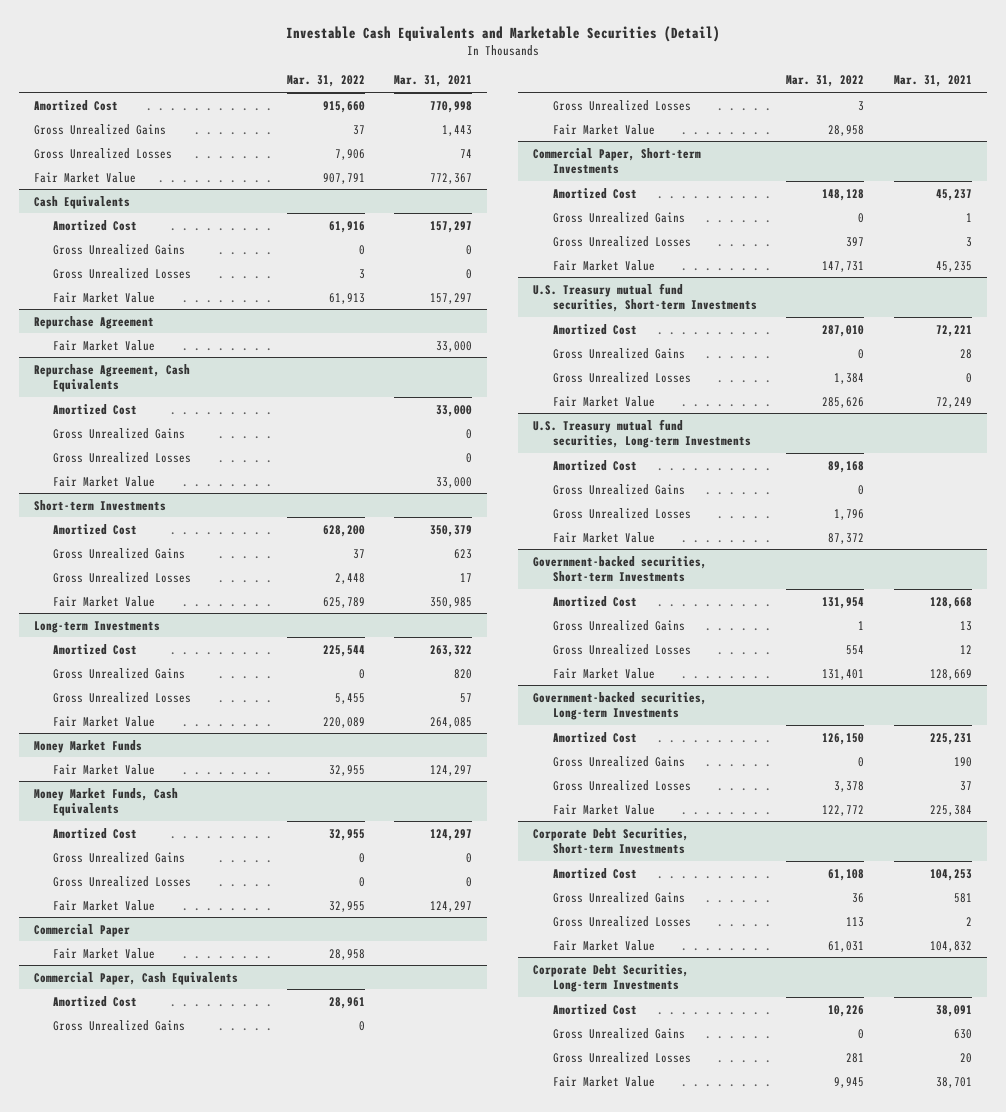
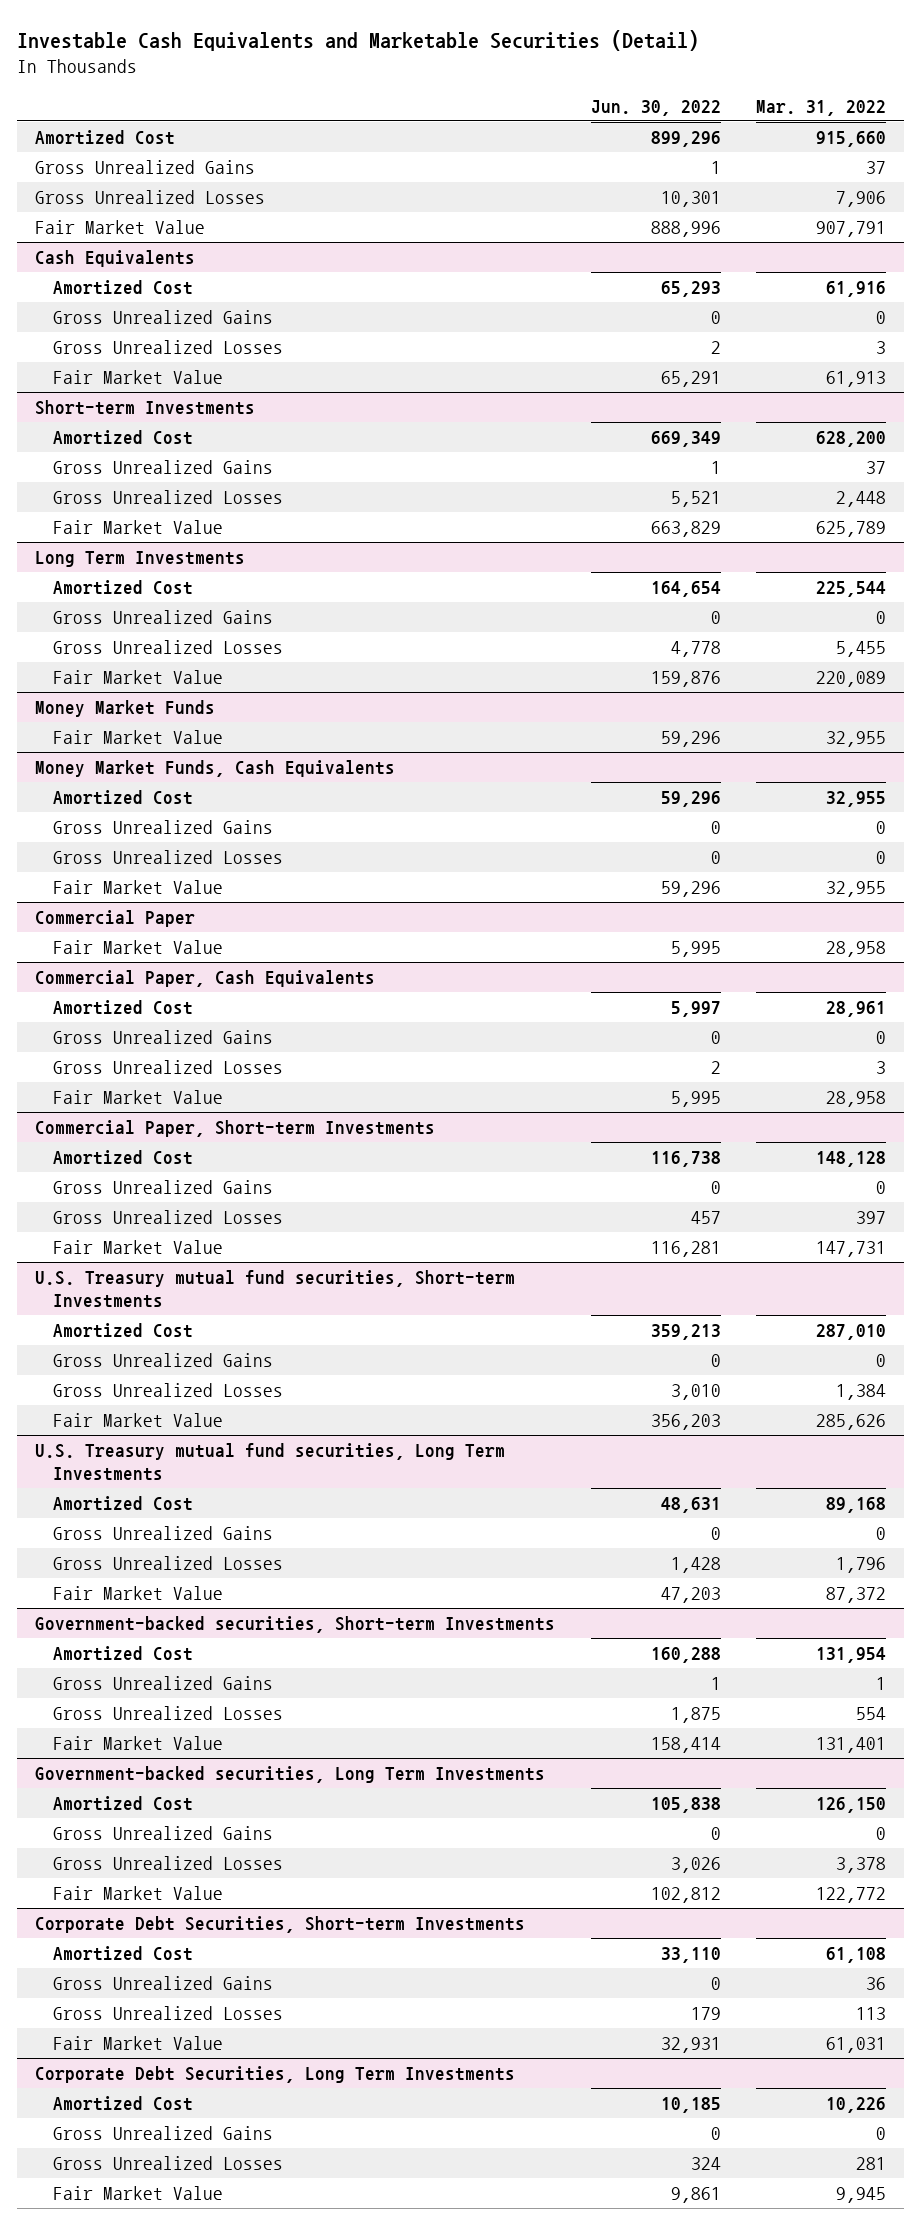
- | Mar. 31, 2022 | Mar. 31, 2021
+ | Jun. 30, 2022 | Mar. 31, 2022
- Repurchase Agreement
- Fair Market Value | | 33,000
- Repurchase Agreement, Cash Equivalents
- Amortized Cost | | 33,000
- Gross Unrealized Gains | | 0
- Gross Unrealized Losses | | 0
- Fair Market Value | | 33,000
- Long-term Investments
+ Long Term Investments
- U.S. Treasury mutual fund securities, Long-term Investments
+ U.S. Treasury mutual fund securities, Long Term Investments
- Government-backed securities, Long-term Investments
+ Government-backed securities, Long Term Investments
- Corporate Debt Securities, Long-term Investments
+ Corporate Debt Securities, Long Term Investments

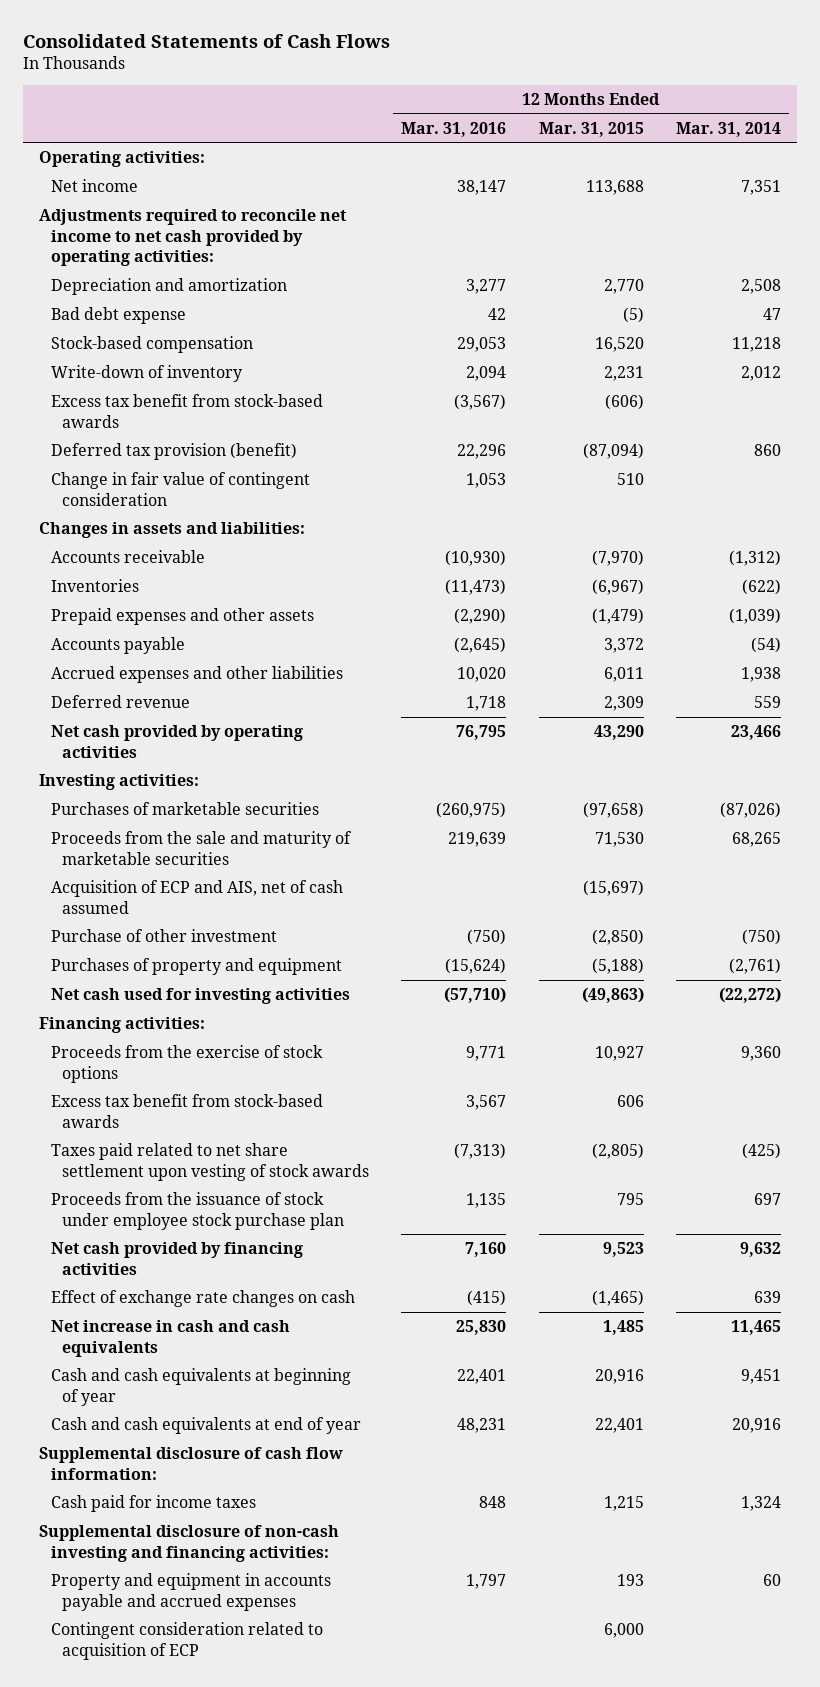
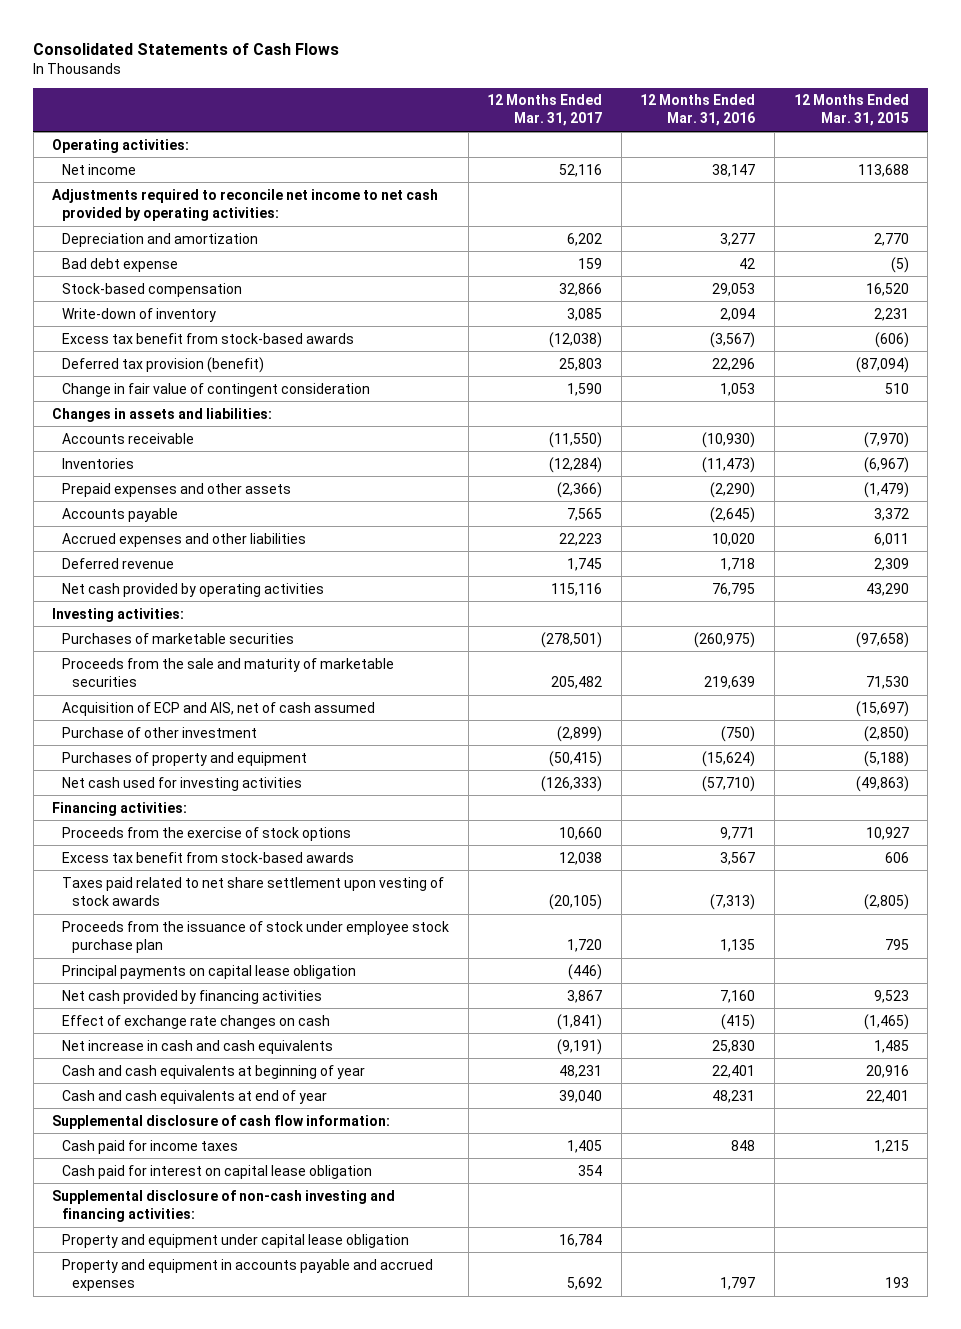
- | 12 Months Ended Mar. 31, 2016 | 12 Months Ended Mar. 31, 2015 | 12 Months Ended Mar. 31, 2014
+ | 12 Months Ended Mar. 31, 2017 | 12 Months Ended Mar. 31, 2016 | 12 Months Ended Mar. 31, 2015
+ Principal payments on capital lease obligation | (446) | |
+ Cash paid for interest on capital lease obligation | 354 | |
+ Property and equipment under capital lease obligation | 16,784 | |
- Contingent consideration related to acquisition of ECP | | 6,000 |

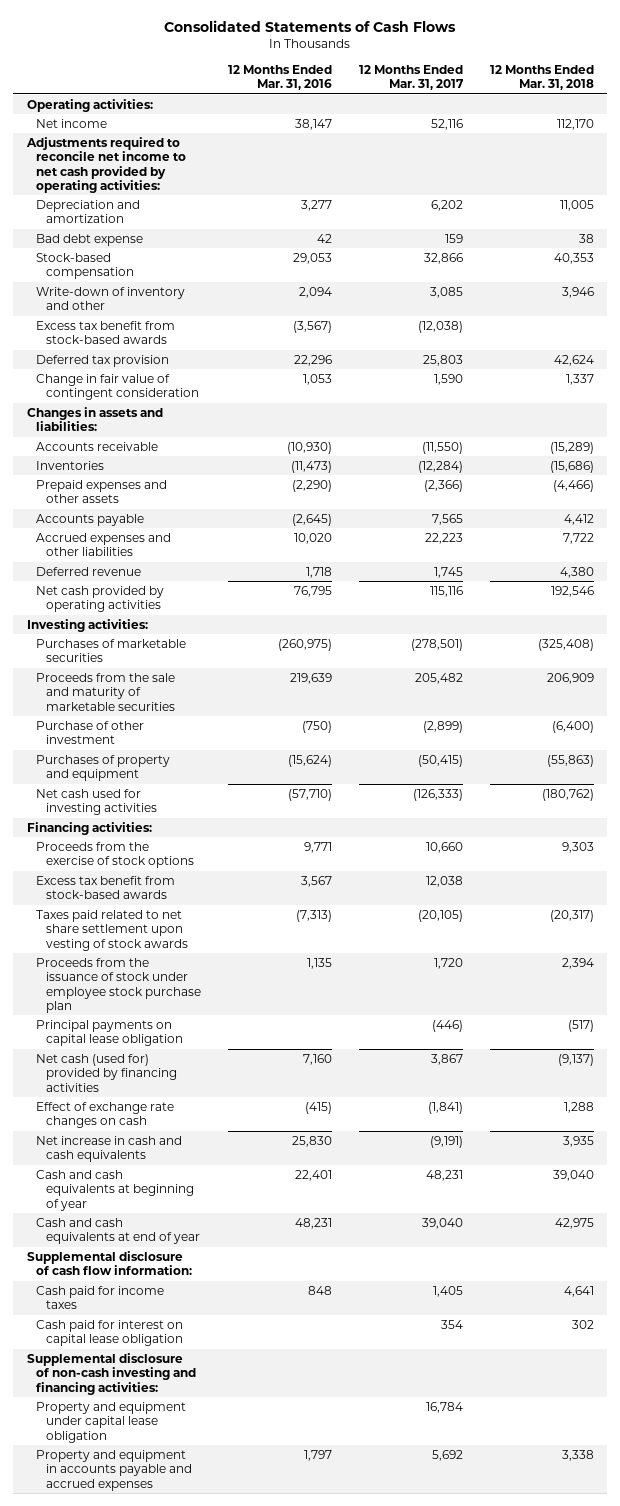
- | 12 Months Ended Mar. 31, 2017 | 12 Months Ended Mar. 31, 2016 | 12 Months Ended Mar. 31, 2015
+ | 12 Months Ended Mar. 31, 2016 | 12 Months Ended Mar. 31, 2017 | 12 Months Ended Mar. 31, 2018
- Write-down of inventory | 3,085 | 2,094 | 2,231
+ Write-down of inventory and other | 2,094 | 3,085 | 3,946
- Deferred tax provision (benefit) | 25,803 | 22,296 | (87,094)
+ Deferred tax provision | 22,296 | 25,803 | 42,624
- Acquisition of ECP and AIS, net of cash assumed | | | (15,697)
- Net cash provided by financing activities | 3,867 | 7,160 | 9,523
+ Net cash (used for) provided by financing activities | 7,160 | 3,867 | (9,137)

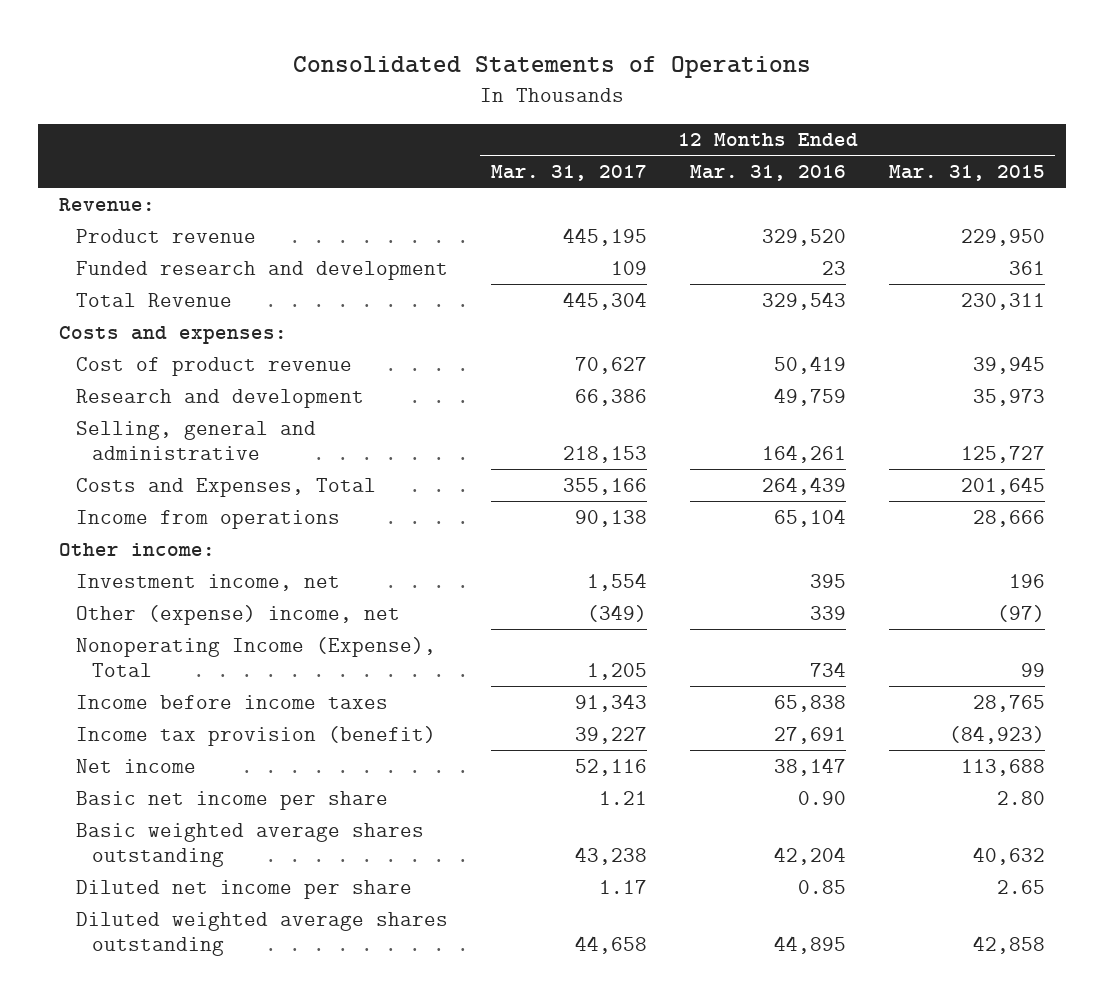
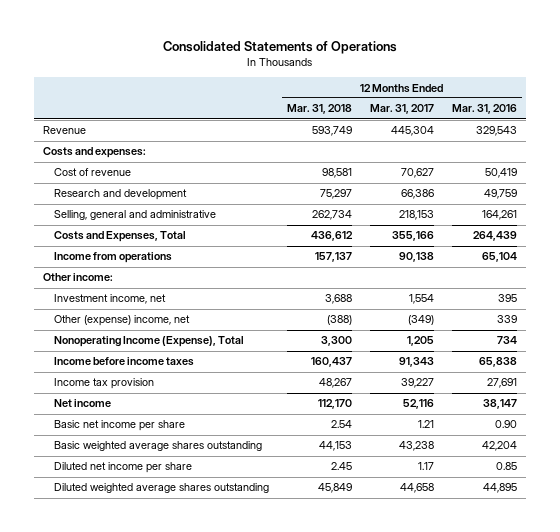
- | 12 Months Ended Mar. 31, 2017 | 12 Months Ended Mar. 31, 2016 | 12 Months Ended Mar. 31, 2015
+ | 12 Months Ended Mar. 31, 2018 | 12 Months Ended Mar. 31, 2017 | 12 Months Ended Mar. 31, 2016
- Revenue:
- Product revenue | 445,195 | 329,520 | 229,950
- Funded research and development | 109 | 23 | 361
- Total Revenue | 445,304 | 329,543 | 230,311
+ Revenue | 593,749 | 445,304 | 329,543
- Cost of product revenue | 70,627 | 50,419 | 39,945
+ Cost of revenue | 98,581 | 70,627 | 50,419
- Income tax provision (benefit) | 39,227 | 27,691 | (84,923)
+ Income tax provision | 48,267 | 39,227 | 27,691

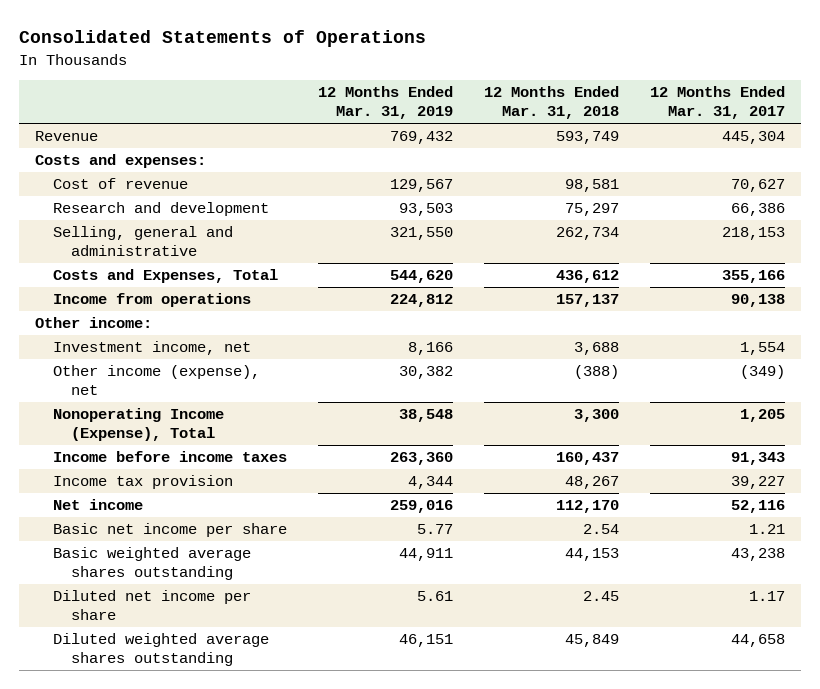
- | 12 Months Ended Mar. 31, 2018 | 12 Months Ended Mar. 31, 2017 | 12 Months Ended Mar. 31, 2016
+ | 12 Months Ended Mar. 31, 2019 | 12 Months Ended Mar. 31, 2018 | 12 Months Ended Mar. 31, 2017
- Other (expense) income, net | (388) | (349) | 339
+ Other income (expense), net | 30,382 | (388) | (349)

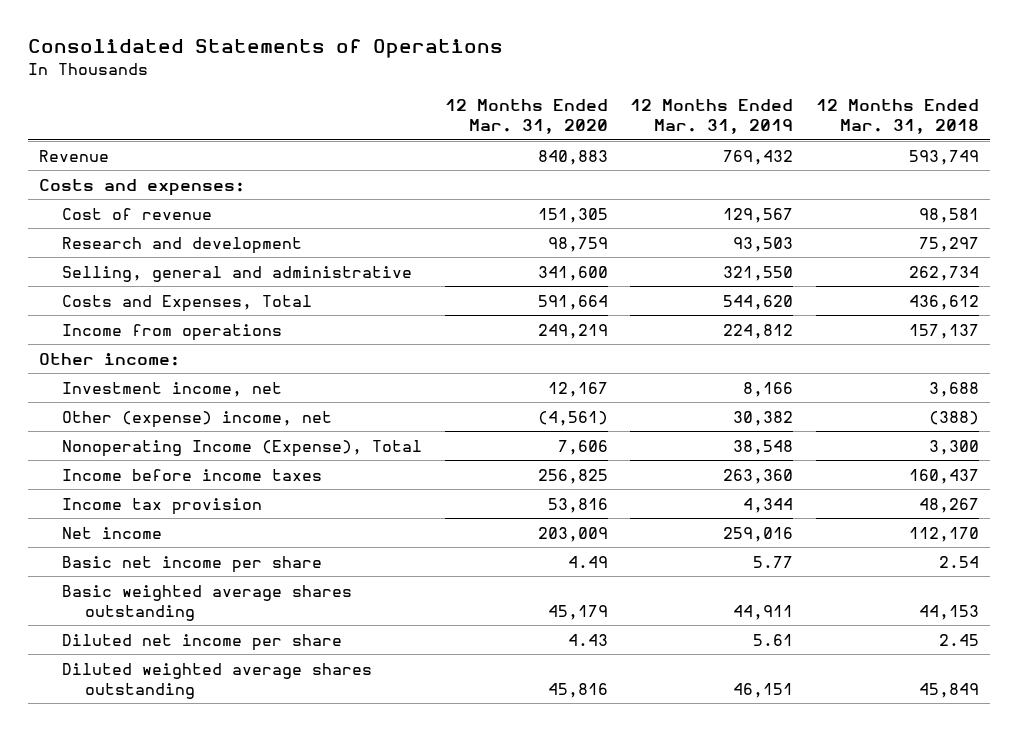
- | 12 Months Ended Mar. 31, 2019 | 12 Months Ended Mar. 31, 2018 | 12 Months Ended Mar. 31, 2017
+ | 12 Months Ended Mar. 31, 2020 | 12 Months Ended Mar. 31, 2019 | 12 Months Ended Mar. 31, 2018
- Other income (expense), net | 30,382 | (388) | (349)
+ Other (expense) income, net | (4,561) | 30,382 | (388)

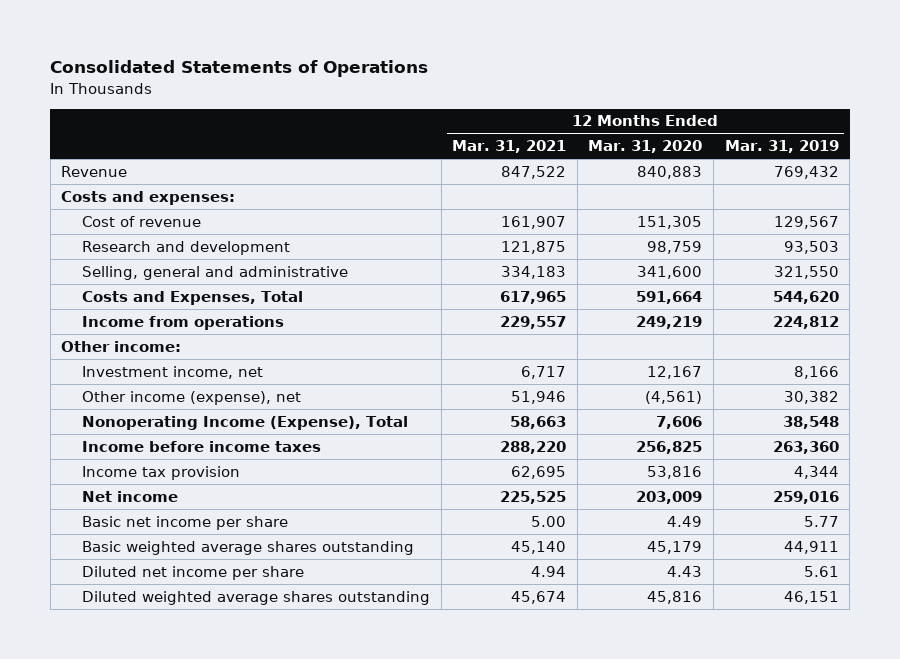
- | 12 Months Ended Mar. 31, 2020 | 12 Months Ended Mar. 31, 2019 | 12 Months Ended Mar. 31, 2018
+ | 12 Months Ended Mar. 31, 2021 | 12 Months Ended Mar. 31, 2020 | 12 Months Ended Mar. 31, 2019
- Other (expense) income, net | (4,561) | 30,382 | (388)
+ Other income (expense), net | 51,946 | (4,561) | 30,382

